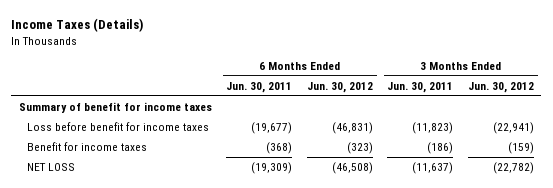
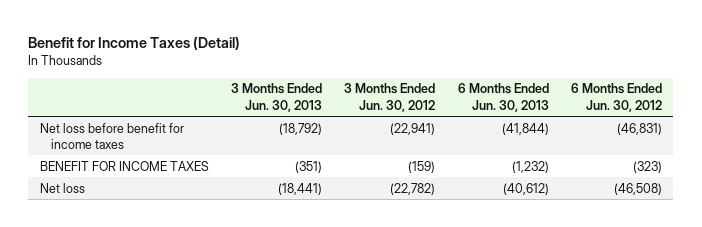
- Income Taxes (Details)
+ Benefit for Income Taxes (Detail)
- | 6 Months Ended Jun. 30, 2011 | 6 Months Ended Jun. 30, 2012 | 3 Months Ended Jun. 30, 2011 | 3 Months Ended Jun. 30, 2012
+ | 3 Months Ended Jun. 30, 2013 | 3 Months Ended Jun. 30, 2012 | 6 Months Ended Jun. 30, 2013 | 6 Months Ended Jun. 30, 2012
- Summary of benefit for income taxes
- Loss before benefit for income taxes | (19,677) | (46,831) | (11,823) | (22,941)
- Benefit for income taxes | (368) | (323) | (186) | (159)
- NET LOSS | (19,309) | (46,508) | (11,637) | (22,782)
+ Net loss before benefit for income taxes | (18,792) | (22,941) | (41,844) | (46,831)
+ BENEFIT FOR INCOME TAXES | (351) | (159) | (1,232) | (323)
+ Net loss | (18,441) | (22,782) | (40,612) | (46,508)

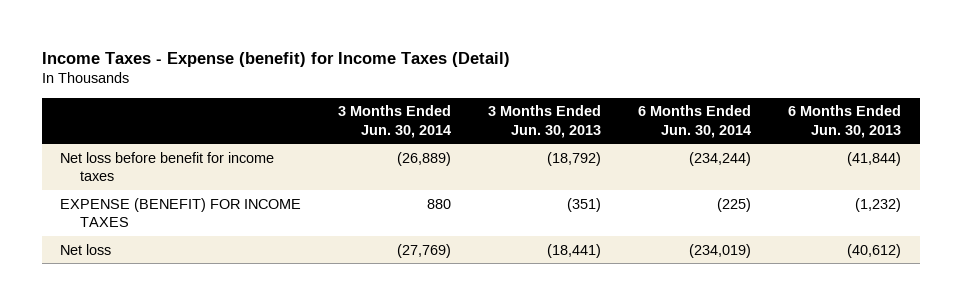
- Benefit for Income Taxes (Detail)
+ Income Taxes - Expense (benefit) for Income Taxes (Detail)
- | 3 Months Ended Jun. 30, 2013 | 3 Months Ended Jun. 30, 2012 | 6 Months Ended Jun. 30, 2013 | 6 Months Ended Jun. 30, 2012
+ | 3 Months Ended Jun. 30, 2014 | 3 Months Ended Jun. 30, 2013 | 6 Months Ended Jun. 30, 2014 | 6 Months Ended Jun. 30, 2013
- BENEFIT FOR INCOME TAXES | (351) | (159) | (1,232) | (323)
+ EXPENSE (BENEFIT) FOR INCOME TAXES | 880 | (351) | (225) | (1,232)

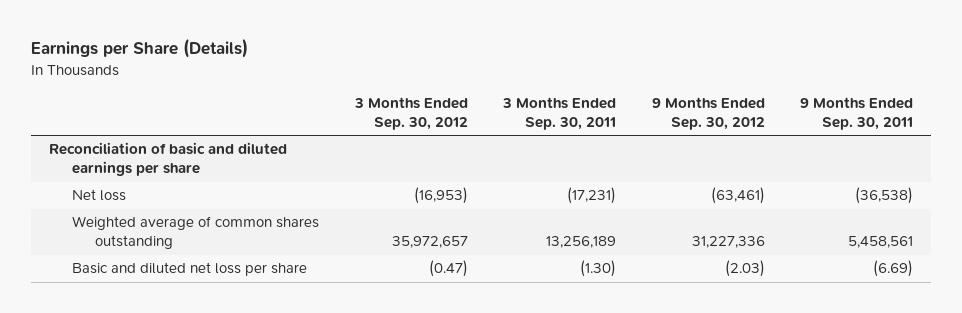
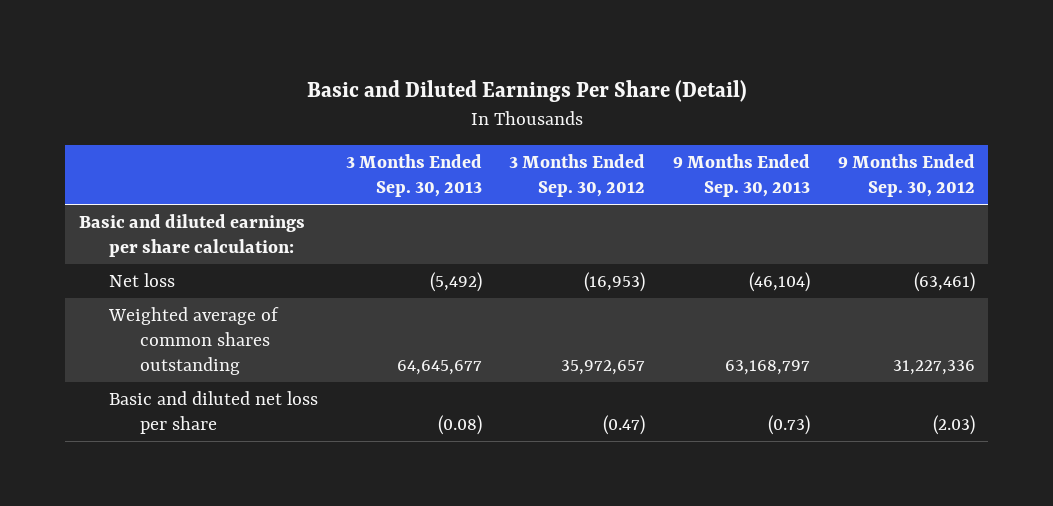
- Earnings per Share (Details)
+ Basic and Diluted Earnings Per Share (Detail)
- | 3 Months Ended Sep. 30, 2012 | 3 Months Ended Sep. 30, 2011 | 9 Months Ended Sep. 30, 2012 | 9 Months Ended Sep. 30, 2011
+ | 3 Months Ended Sep. 30, 2013 | 3 Months Ended Sep. 30, 2012 | 9 Months Ended Sep. 30, 2013 | 9 Months Ended Sep. 30, 2012
- Reconciliation of basic and diluted earnings per share
+ Basic and diluted earnings per share calculation:

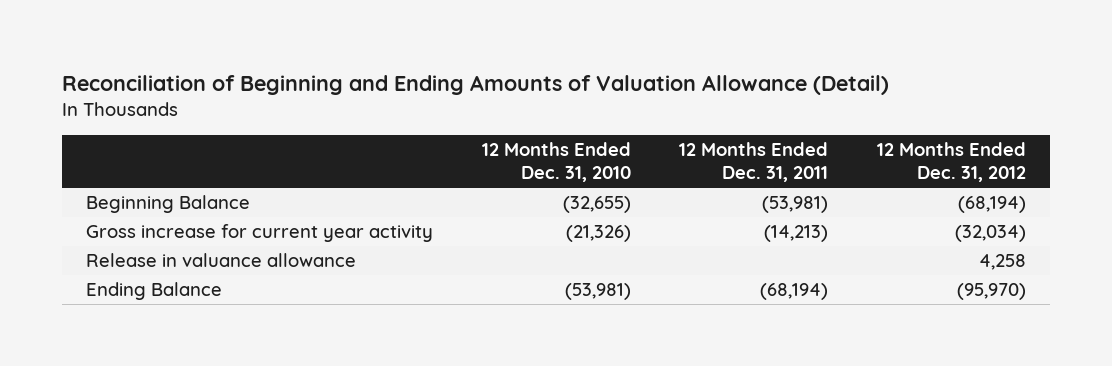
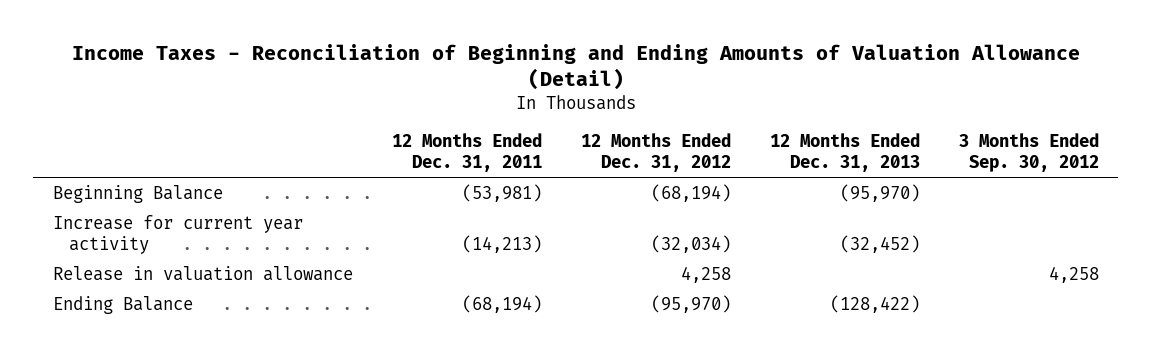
- Reconciliation of Beginning and Ending Amounts of Valuation Allowance (Detail)
+ Income Taxes - Reconciliation of Beginning and Ending Amounts of Valuation Allowance (Detail)
- | 12 Months Ended Dec. 31, 2010 | 12 Months Ended Dec. 31, 2011 | 12 Months Ended Dec. 31, 2012
+ | 12 Months Ended Dec. 31, 2011 | 12 Months Ended Dec. 31, 2012 | 12 Months Ended Dec. 31, 2013 | 3 Months Ended Sep. 30, 2012
- Gross increase for current year activity | (21,326) | (14,213) | (32,034)
- Release in valuance allowance | | | 4,258
+ Increase for current year activity | (14,213) | (32,034) | (32,452) |
+ Release in valuation allowance | | 4,258 | | 4,258

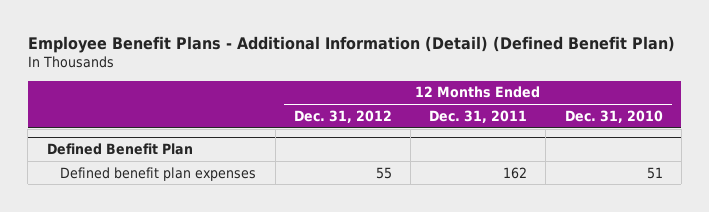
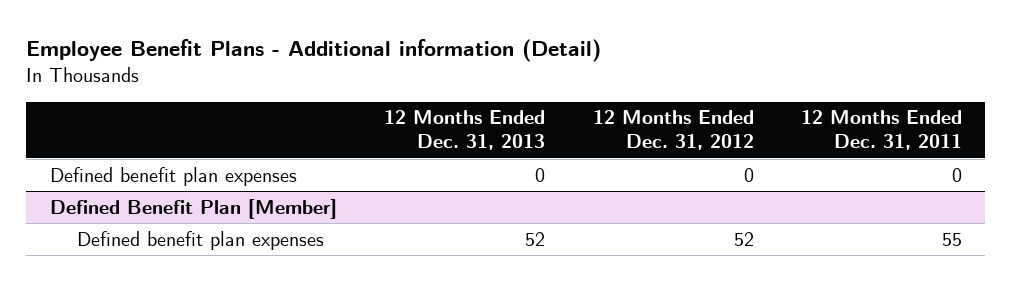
- Employee Benefit Plans - Additional Information (Detail) (Defined Benefit Plan)
+ Employee Benefit Plans - Additional information (Detail)
- | 12 Months Ended Dec. 31, 2012 | 12 Months Ended Dec. 31, 2011 | 12 Months Ended Dec. 31, 2010
+ | 12 Months Ended Dec. 31, 2013 | 12 Months Ended Dec. 31, 2012 | 12 Months Ended Dec. 31, 2011
- Defined Benefit Plan
- Defined benefit plan expenses | 55 | 162 | 51
+ Defined benefit plan expenses | 0 | 0 | 0
+ Defined Benefit Plan [Member]
+ Defined benefit plan expenses | 52 | 52 | 55

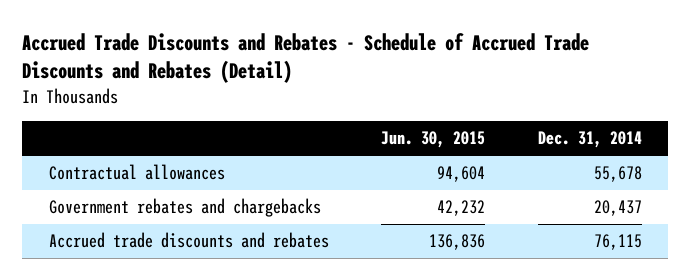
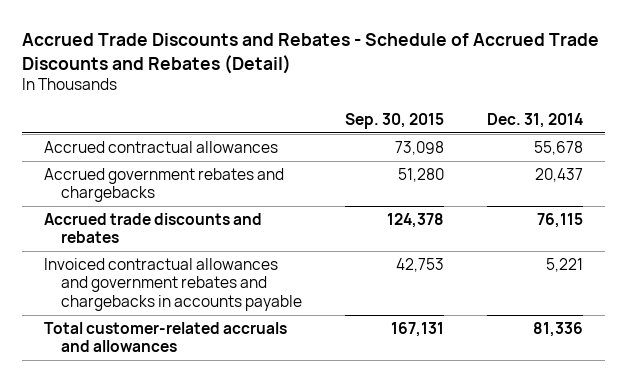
- | Jun. 30, 2015 | Dec. 31, 2014
+ | Sep. 30, 2015 | Dec. 31, 2014
- Contractual allowances | 94,604 | 55,678
- Government rebates and chargebacks | 42,232 | 20,437
+ Accrued contractual allowances | 73,098 | 55,678
+ Accrued government rebates and chargebacks | 51,280 | 20,437
+ Invoiced contractual allowances and government rebates and chargebacks in accounts payable | 42,753 | 5,221
+ Total customer-related accruals and allowances | 167,131 | 81,336

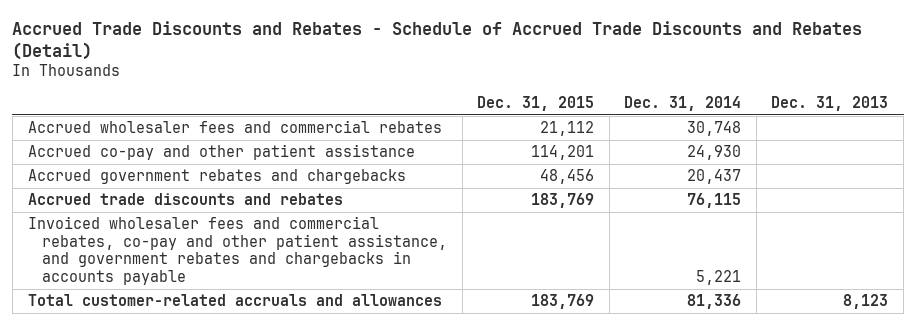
- | Sep. 30, 2015 | Dec. 31, 2014
+ | Dec. 31, 2015 | Dec. 31, 2014 | Dec. 31, 2013
- Accrued contractual allowances | 73,098 | 55,678
+ Accrued wholesaler fees and commercial rebates | 21,112 | 30,748 |
+ Accrued co-pay and other patient assistance | 114,201 | 24,930 |
- Invoiced contractual allowances and government rebates and chargebacks in accounts payable | 42,753 | 5,221
+ Invoiced wholesaler fees and commercial rebates, co-pay and other patient assistance, and government rebates and chargebacks in accounts payable | | 5,221 |

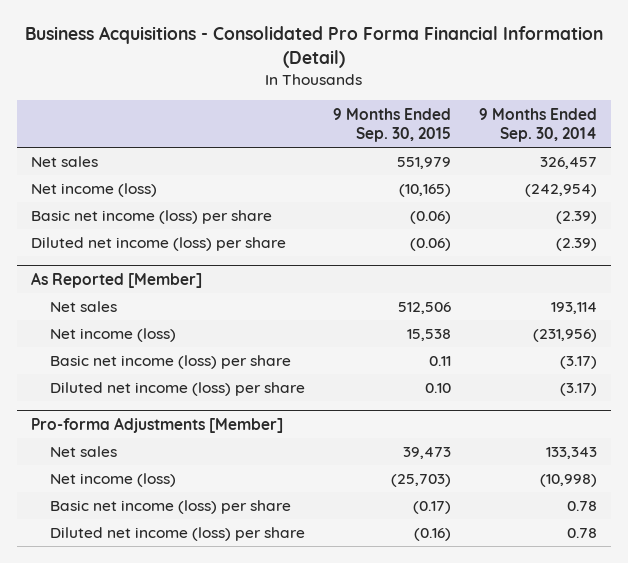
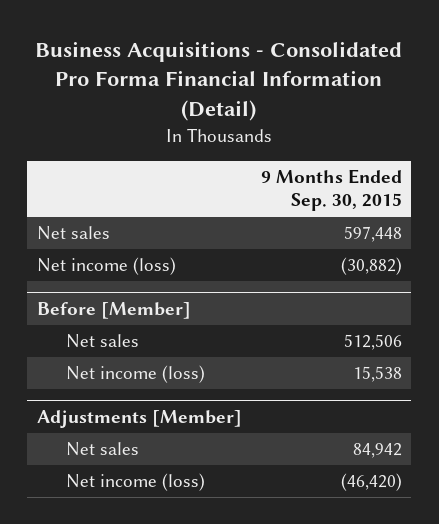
- | 9 Months Ended Sep. 30, 2015 | 9 Months Ended Sep. 30, 2014
+ | 9 Months Ended Sep. 30, 2015
- Net sales | 551,979 | 326,457
- Net income (loss) | (10,165) | (242,954)
- Basic net income (loss) per share | (0.06) | (2.39)
- Diluted net income (loss) per share | (0.06) | (2.39)
- As Reported [Member]
+ Net sales | 597,448
+ Net income (loss) | (30,882)
+ Before [Member]
- Basic net income (loss) per share | 0.11 | (3.17)
- Diluted net income (loss) per share | 0.10 | (3.17)
- Pro-forma Adjustments [Member]
- Net sales | 39,473 | 133,343
- Net income (loss) | (25,703) | (10,998)
- Basic net income (loss) per share | (0.17) | 0.78
- Diluted net income (loss) per share | (0.16) | 0.78
+ Adjustments [Member]
+ Net sales | 84,942
+ Net income (loss) | (46,420)

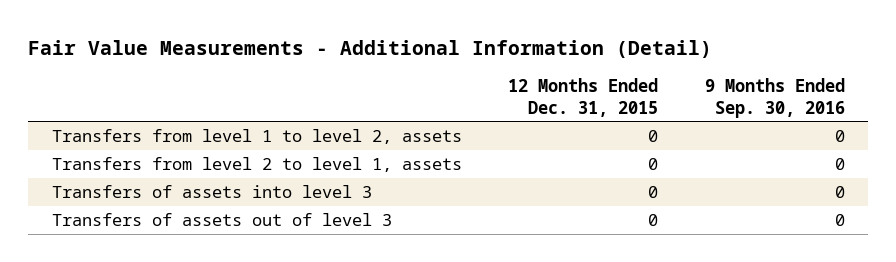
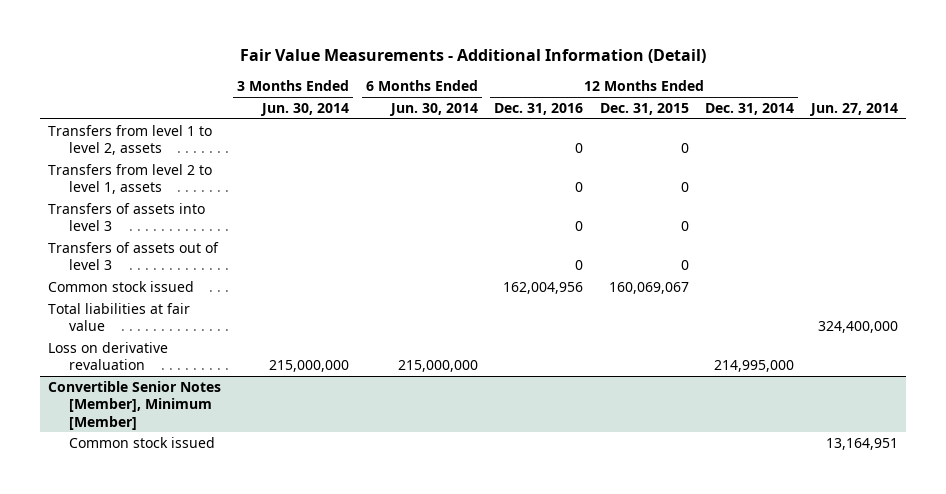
- | 12 Months Ended Dec. 31, 2015 | 9 Months Ended Sep. 30, 2016
+ | 3 Months Ended Jun. 30, 2014 | 6 Months Ended Jun. 30, 2014 | 12 Months Ended Dec. 31, 2016 | 12 Months Ended Dec. 31, 2015 | 12 Months Ended Dec. 31, 2014 | Jun. 27, 2014
+ Common stock issued | | | 162,004,956 | 160,069,067 | |
+ Total liabilities at fair value | | | | | | 324,400,000
+ Loss on derivative revaluation | 215,000,000 | 215,000,000 | | | 214,995,000 |
+ Convertible Senior Notes [Member], Minimum [Member]
+ Common stock issued | | | | | | 13,164,951

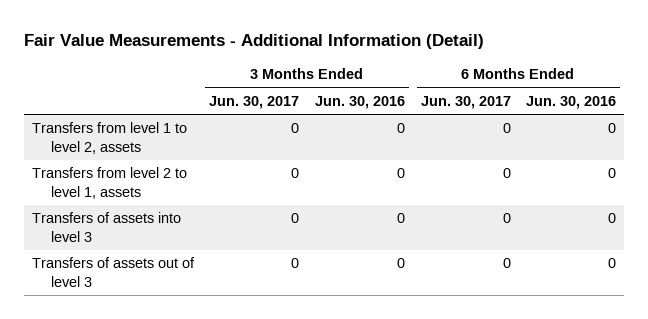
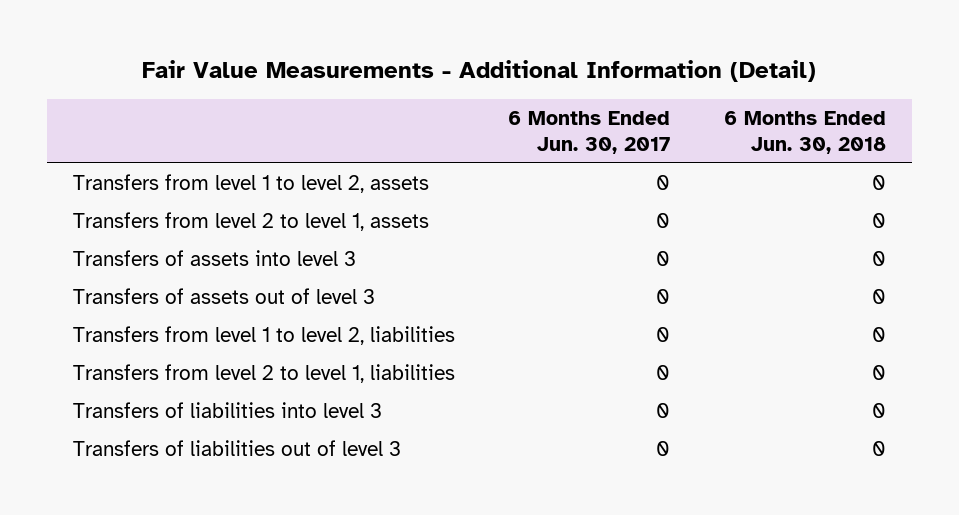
- | 3 Months Ended Jun. 30, 2017 | 3 Months Ended Jun. 30, 2016 | 6 Months Ended Jun. 30, 2017 | 6 Months Ended Jun. 30, 2016
+ | 6 Months Ended Jun. 30, 2017 | 6 Months Ended Jun. 30, 2018
+ Transfers from level 1 to level 2, liabilities | 0 | 0
+ Transfers from level 2 to level 1, liabilities | 0 | 0
+ Transfers of liabilities into level 3 | 0 | 0
+ Transfers of liabilities out of level 3 | 0 | 0

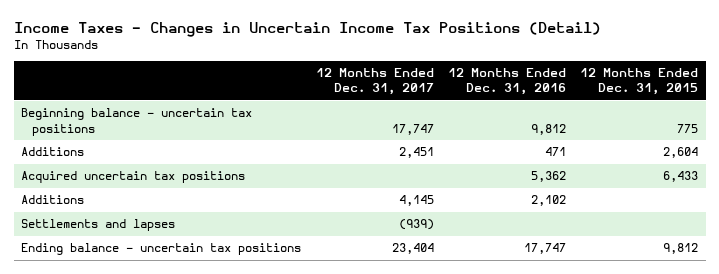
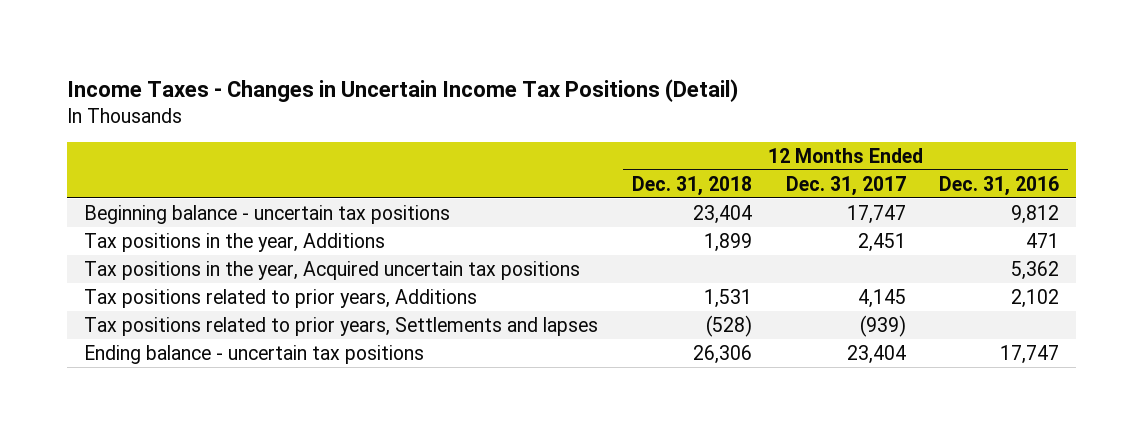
- | 12 Months Ended Dec. 31, 2017 | 12 Months Ended Dec. 31, 2016 | 12 Months Ended Dec. 31, 2015
+ | 12 Months Ended Dec. 31, 2018 | 12 Months Ended Dec. 31, 2017 | 12 Months Ended Dec. 31, 2016
- Additions | 2,451 | 471 | 2,604
- Acquired uncertain tax positions | | 5,362 | 6,433
- Additions | 4,145 | 2,102 |
- Settlements and lapses | (939) | |
+ Tax positions in the year, Additions | 1,899 | 2,451 | 471
+ Tax positions in the year, Acquired uncertain tax positions | | | 5,362
+ Tax positions related to prior years, Additions | 1,531 | 4,145 | 2,102
+ Tax positions related to prior years, Settlements and lapses | (528) | (939) |

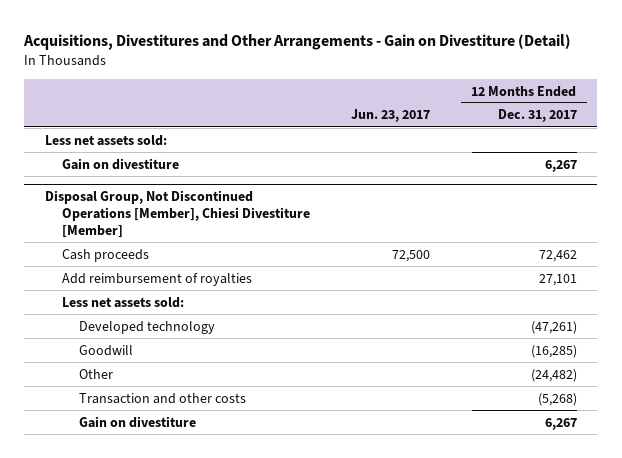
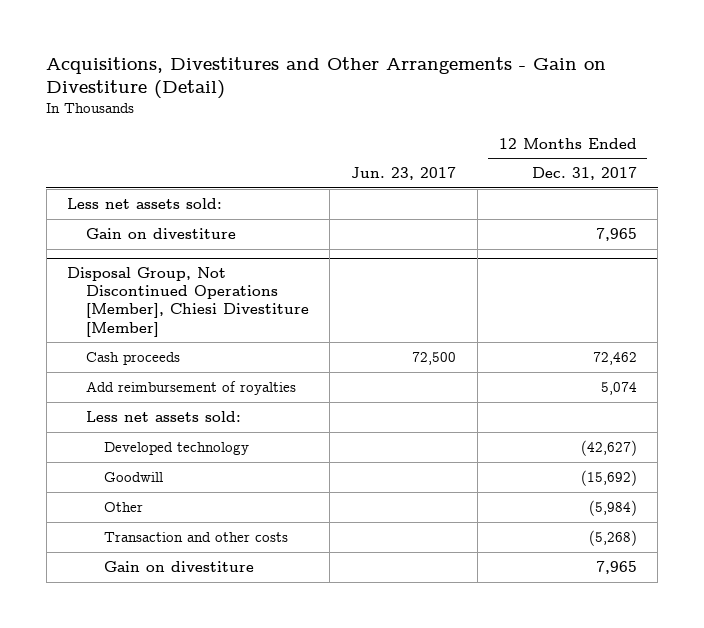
- Gain on divestiture | | 6,267
+ Gain on divestiture | | 7,965
@ Disposal Group, Not Discontinued Operations [Member], Chiesi Divestiture [Member]
- Add reimbursement of royalties | | 27,101
+ Add reimbursement of royalties | | 5,074
- Developed technology | | (47,261)
- Goodwill | | (16,285)
- Other | | (24,482)
+ Developed technology | | (42,627)
+ Goodwill | | (15,692)
+ Other | | (5,984)
- Gain on divestiture | | 6,267
+ Gain on divestiture | | 7,965

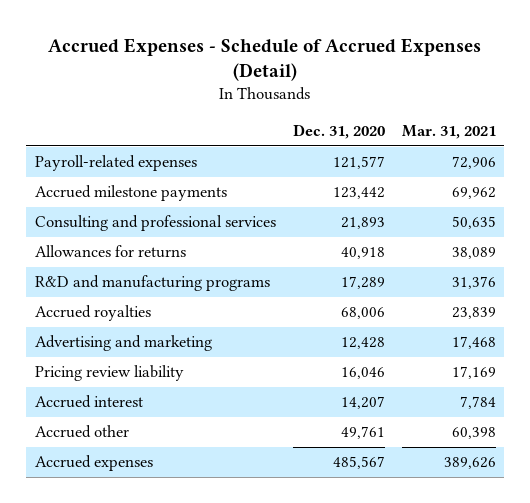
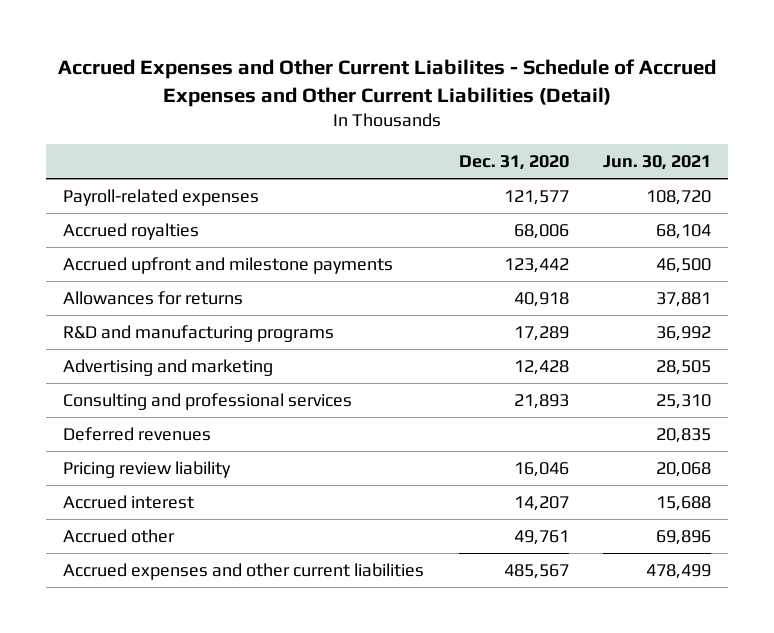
- Accrued Expenses - Schedule of Accrued Expenses (Detail)
+ Accrued Expenses and Other Current Liabilites - Schedule of Accrued Expenses and Other Current Liabilities (Detail)
- | Dec. 31, 2020 | Mar. 31, 2021
+ | Dec. 31, 2020 | Jun. 30, 2021
- Accrued milestone payments | 123,442 | 69,962
moved up: Accrued royalties | 68,006 | 68,104
+ Accrued upfront and milestone payments | 123,442 | 46,500
moved down: Consulting and professional services | 21,893 | 25,310
+ Deferred revenues | | 20,835
- Accrued expenses | 485,567 | 389,626
+ Accrued expenses and other current liabilities | 485,567 | 478,499

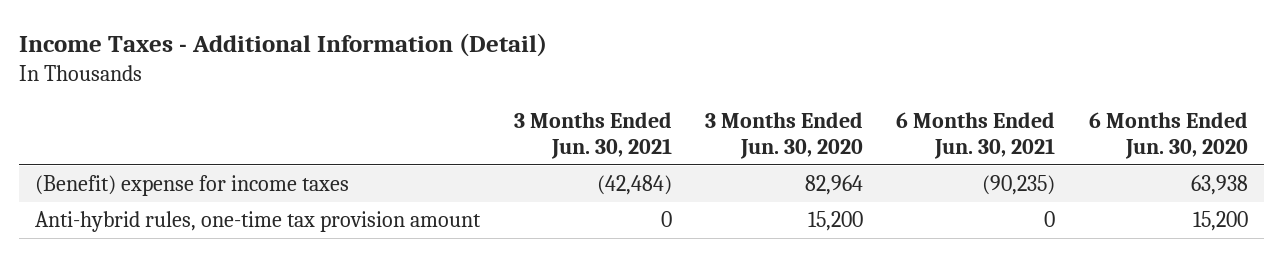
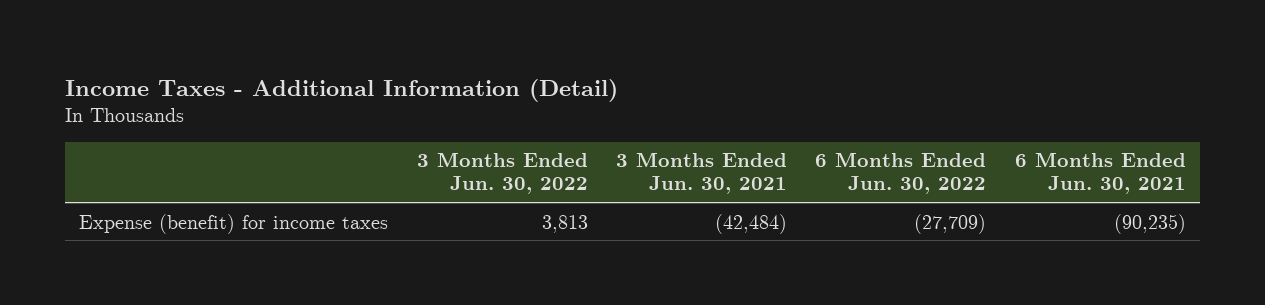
- | 3 Months Ended Jun. 30, 2021 | 3 Months Ended Jun. 30, 2020 | 6 Months Ended Jun. 30, 2021 | 6 Months Ended Jun. 30, 2020
+ | 3 Months Ended Jun. 30, 2022 | 3 Months Ended Jun. 30, 2021 | 6 Months Ended Jun. 30, 2022 | 6 Months Ended Jun. 30, 2021
- (Benefit) expense for income taxes | (42,484) | 82,964 | (90,235) | 63,938
- Anti-hybrid rules, one-time tax provision amount | 0 | 15,200 | 0 | 15,200
+ Expense (benefit) for income taxes | 3,813 | (42,484) | (27,709) | (90,235)

